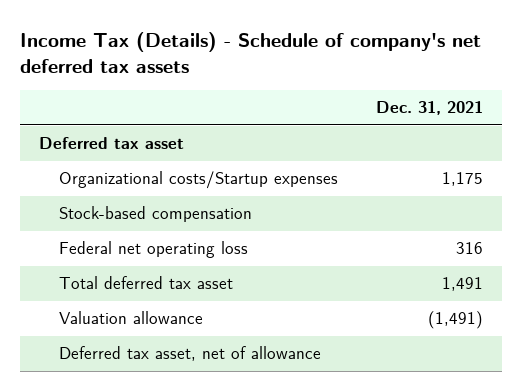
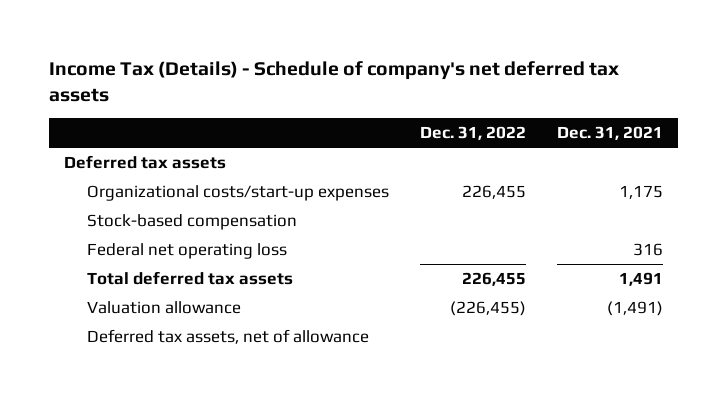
- | Dec. 31, 2021
+ | Dec. 31, 2022 | Dec. 31, 2021
- Deferred tax asset
- Organizational costs/Startup expenses | 1,175
+ Deferred tax assets
+ Organizational costs/start-up expenses | 226,455 | 1,175
- Total deferred tax asset | 1,491
+ Total deferred tax assets | 226,455 | 1,491
- Deferred tax asset, net of allowance
+ Deferred tax assets, net of allowance

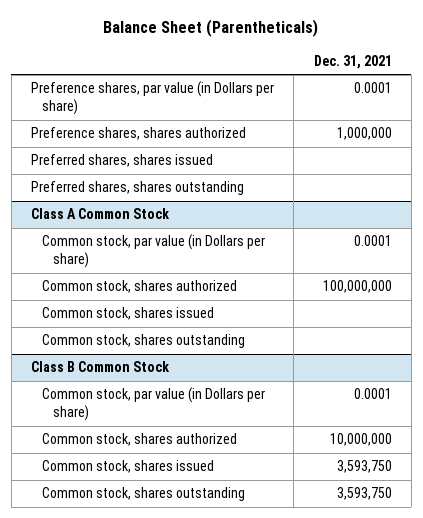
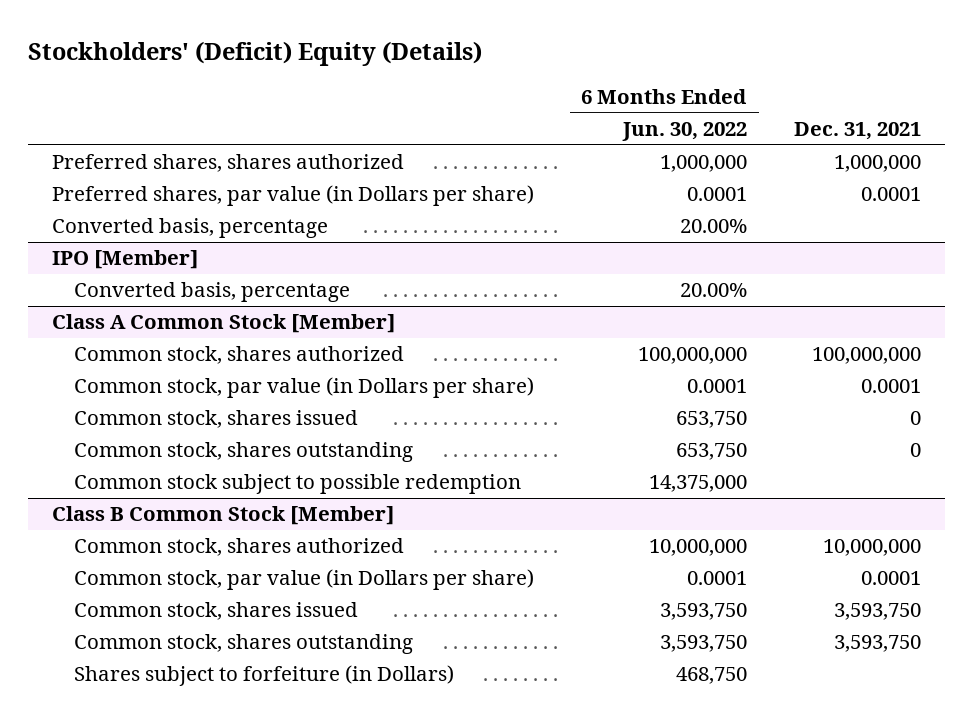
- Balance Sheet (Parentheticals)
+ Stockholders' (Deficit) Equity (Details)
- | Dec. 31, 2021
+ | 6 Months Ended Jun. 30, 2022 | Dec. 31, 2021
- Preference shares, par value (in Dollars per share) | 0.0001
- Preference shares, shares authorized | 1,000,000
- Preferred shares, shares issued
- Preferred shares, shares outstanding
- Class A Common Stock
- Common stock, par value (in Dollars per share) | 0.0001
+ Preferred shares, shares authorized | 1,000,000 | 1,000,000
+ Preferred shares, par value (in Dollars per share) | 0.0001 | 0.0001
+ Converted basis, percentage | 20.00% |
+ IPO [Member]
+ Converted basis, percentage | 20.00% |
+ Class A Common Stock [Member]
- Common stock, shares issued
- Common stock, shares outstanding
- Class B Common Stock
+ Common stock, shares issued | 653,750 | 0
+ Common stock, shares outstanding | 653,750 | 0
+ Common stock subject to possible redemption | 14,375,000 |
+ Class B Common Stock [Member]
+ Common stock, par value (in Dollars per share) | 0.0001 | 0.0001
+ Shares subject to forfeiture (in Dollars) | 468,750 |

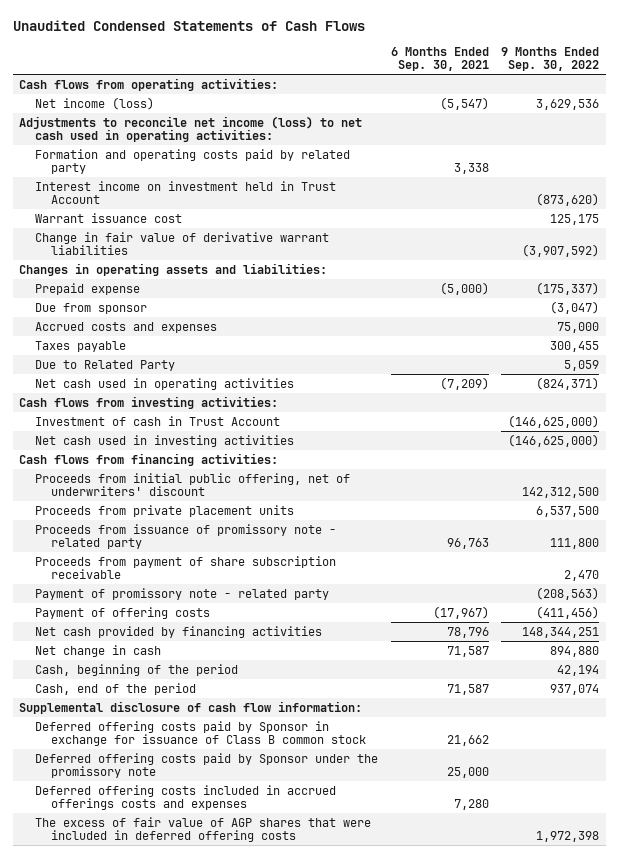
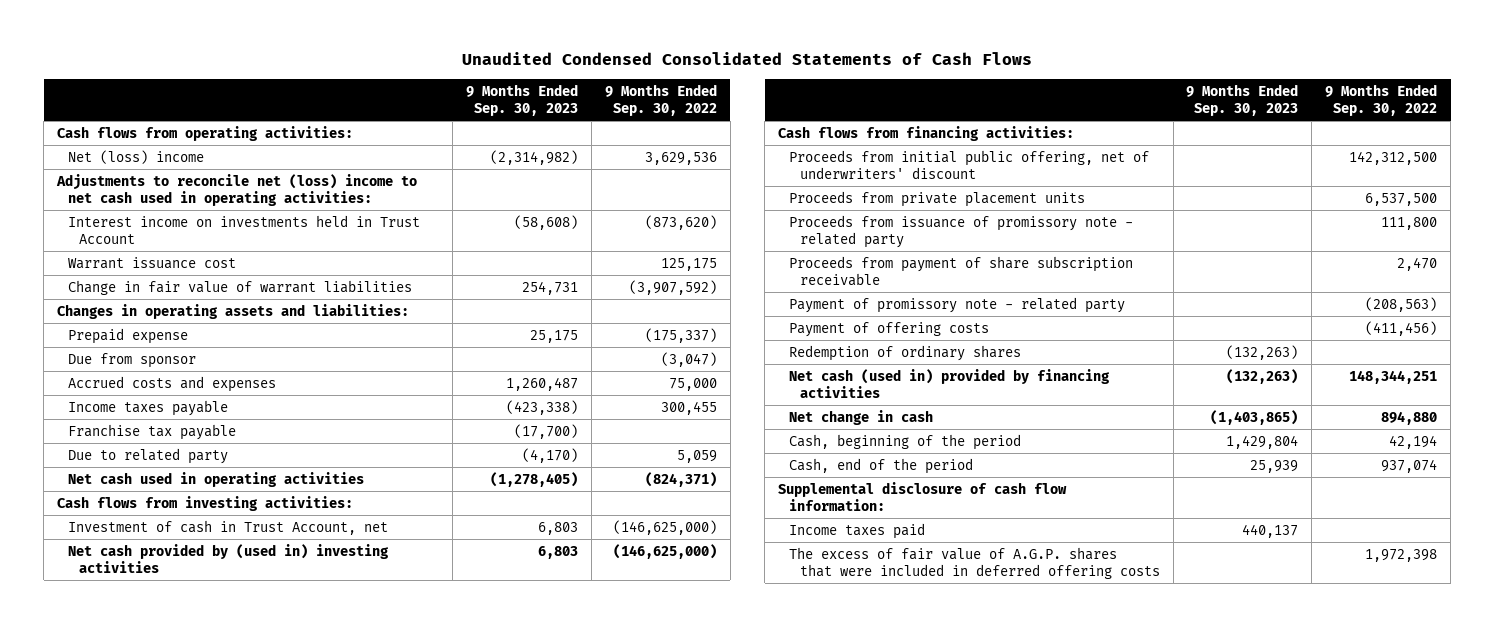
- Unaudited Condensed Statements of Cash Flows
+ Unaudited Condensed Consolidated Statements of Cash Flows
- | 6 Months Ended Sep. 30, 2021 | 9 Months Ended Sep. 30, 2022
+ | 9 Months Ended Sep. 30, 2023 | 9 Months Ended Sep. 30, 2022
- Net income (loss) | (5,547) | 3,629,536
- Adjustments to reconcile net income (loss) to net cash used in operating activities:
- Formation and operating costs paid by related party | 3,338 |
- Interest income on investment held in Trust Account | | (873,620)
+ Net (loss) income | (2,314,982) | 3,629,536
+ Adjustments to reconcile net (loss) income to net cash used in operating activities:
+ Interest income on investments held in Trust Account | (58,608) | (873,620)
- Change in fair value of derivative warrant liabilities | | (3,907,592)
+ Change in fair value of warrant liabilities | 254,731 | (3,907,592)
- Taxes payable | | 300,455
- Due to Related Party | | 5,059
+ Income taxes payable | (423,338) | 300,455
+ Franchise tax payable | (17,700) |
+ Due to related party | (4,170) | 5,059
- Investment of cash in Trust Account | | (146,625,000)
- Net cash used in investing activities | | (146,625,000)
+ Investment of cash in Trust Account, net | 6,803 | (146,625,000)
+ Net cash provided by (used in) investing activities | 6,803 | (146,625,000)
- Net cash provided by financing activities | 78,796 | 148,344,251
+ Redemption of ordinary shares | (132,263) |
+ Net cash (used in) provided by financing activities | (132,263) | 148,344,251
- Deferred offering costs paid by Sponsor in exchange for issuance of Class B common stock | 21,662 |
- Deferred offering costs paid by Sponsor under the promissory note | 25,000 |
- Deferred offering costs included in accrued offerings costs and expenses | 7,280 |
- The excess of fair value of AGP shares that were included in deferred offering costs | | 1,972,398
+ Income taxes paid | 440,137 |
+ The excess of fair value of A.G.P. shares that were included in deferred offering costs | | 1,972,398

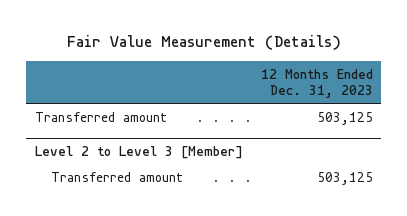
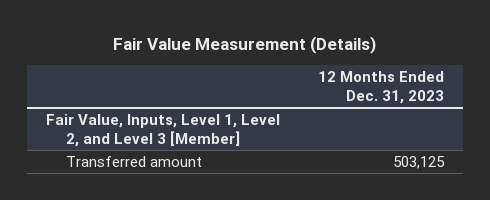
- Transferred amount | 503,125
- Level 2 to Level 3 [Member]
+ Fair Value, Inputs, Level 1, Level 2, and Level 3 [Member]

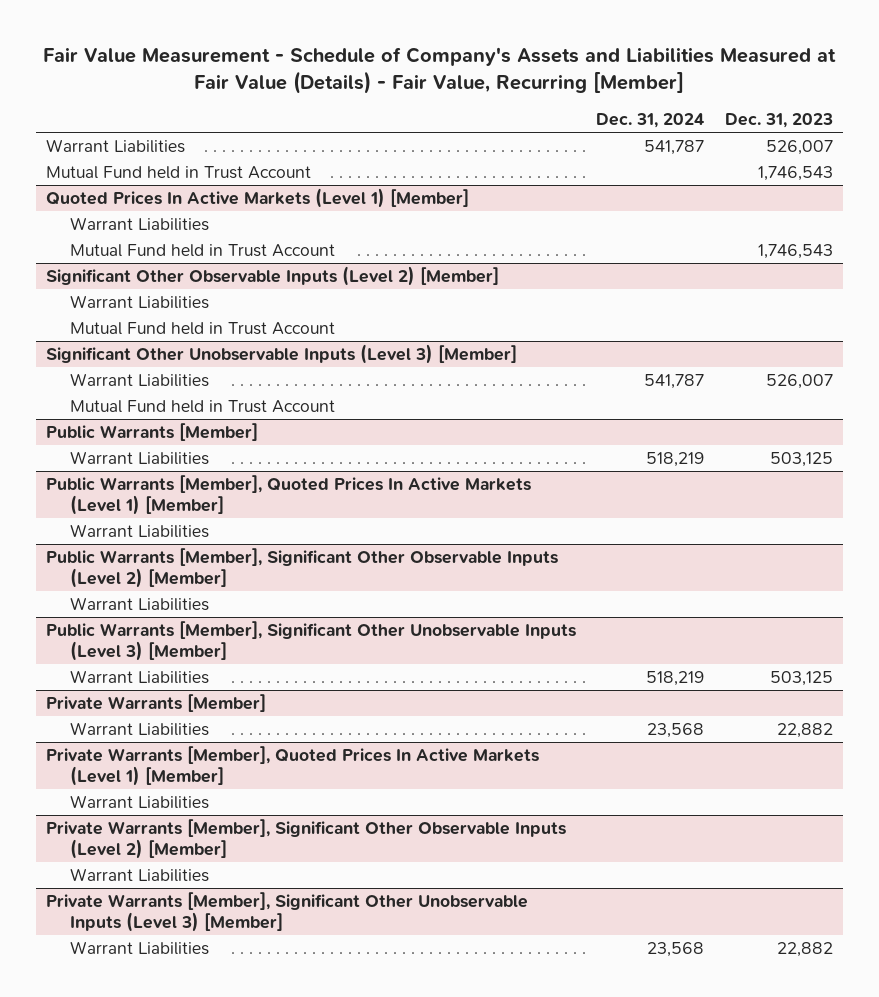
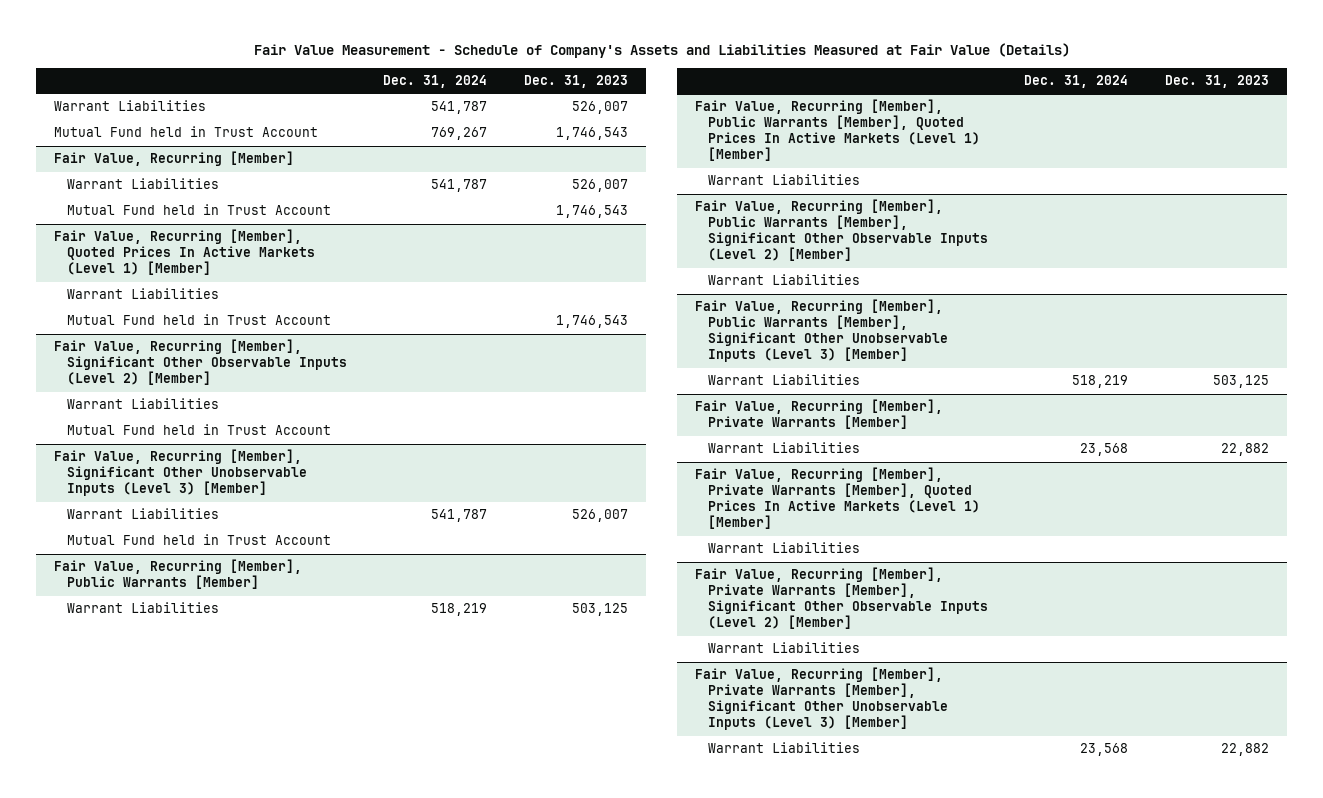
- Fair Value Measurement - Schedule of Company's Assets and Liabilities Measured at Fair Value (Details) - Fair Value, Recurring [Member]
+ Fair Value Measurement - Schedule of Company's Assets and Liabilities Measured at Fair Value (Details)
+ Mutual Fund held in Trust Account | 769,267 | 1,746,543
+ Fair Value, Recurring [Member]
+ Warrant Liabilities | 541,787 | 526,007
- Quoted Prices In Active Markets (Level 1) [Member]
+ Fair Value, Recurring [Member], Quoted Prices In Active Markets (Level 1) [Member]
- Significant Other Observable Inputs (Level 2) [Member]
+ Fair Value, Recurring [Member], Significant Other Observable Inputs (Level 2) [Member]
- Significant Other Unobservable Inputs (Level 3) [Member]
+ Fair Value, Recurring [Member], Significant Other Unobservable Inputs (Level 3) [Member]
- Public Warrants [Member]
+ Fair Value, Recurring [Member], Public Warrants [Member]
- Public Warrants [Member], Quoted Prices In Active Markets (Level 1) [Member]
+ Fair Value, Recurring [Member], Public Warrants [Member], Quoted Prices In Active Markets (Level 1) [Member]
- Public Warrants [Member], Significant Other Observable Inputs (Level 2) [Member]
+ Fair Value, Recurring [Member], Public Warrants [Member], Significant Other Observable Inputs (Level 2) [Member]
- Public Warrants [Member], Significant Other Unobservable Inputs (Level 3) [Member]
+ Fair Value, Recurring [Member], Public Warrants [Member], Significant Other Unobservable Inputs (Level 3) [Member]
- Private Warrants [Member]
+ Fair Value, Recurring [Member], Private Warrants [Member]
- Private Warrants [Member], Quoted Prices In Active Markets (Level 1) [Member]
+ Fair Value, Recurring [Member], Private Warrants [Member], Quoted Prices In Active Markets (Level 1) [Member]
- Private Warrants [Member], Significant Other Observable Inputs (Level 2) [Member]
+ Fair Value, Recurring [Member], Private Warrants [Member], Significant Other Observable Inputs (Level 2) [Member]
- Private Warrants [Member], Significant Other Unobservable Inputs (Level 3) [Member]
+ Fair Value, Recurring [Member], Private Warrants [Member], Significant Other Unobservable Inputs (Level 3) [Member]

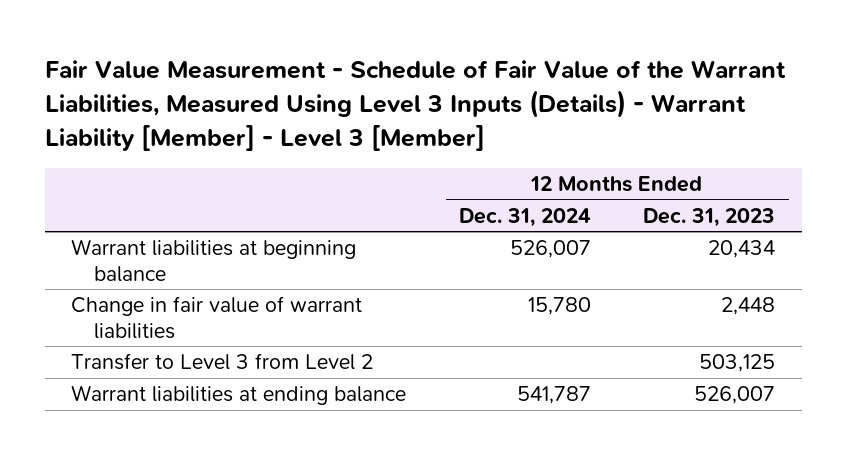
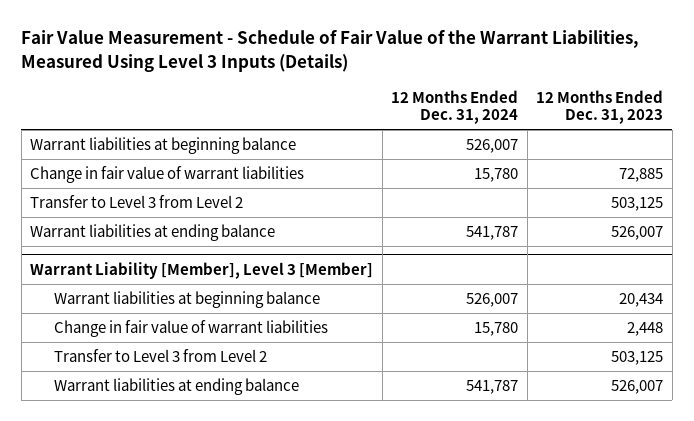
- Fair Value Measurement - Schedule of Fair Value of the Warrant Liabilities, Measured Using Level 3 Inputs (Details) - Warrant Liability [Member] - Level 3 [Member]
+ Fair Value Measurement - Schedule of Fair Value of the Warrant Liabilities, Measured Using Level 3 Inputs (Details)
+ Warrant liabilities at beginning balance | 526,007 |
+ Change in fair value of warrant liabilities | 15,780 | 72,885
+ Transfer to Level 3 from Level 2 | | 503,125
+ Warrant liabilities at ending balance | 541,787 | 526,007
+ Warrant Liability [Member], Level 3 [Member]

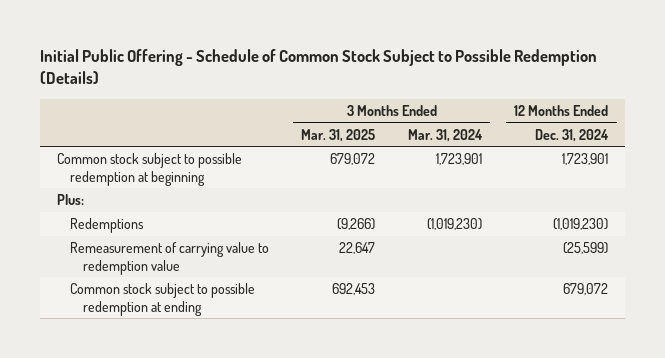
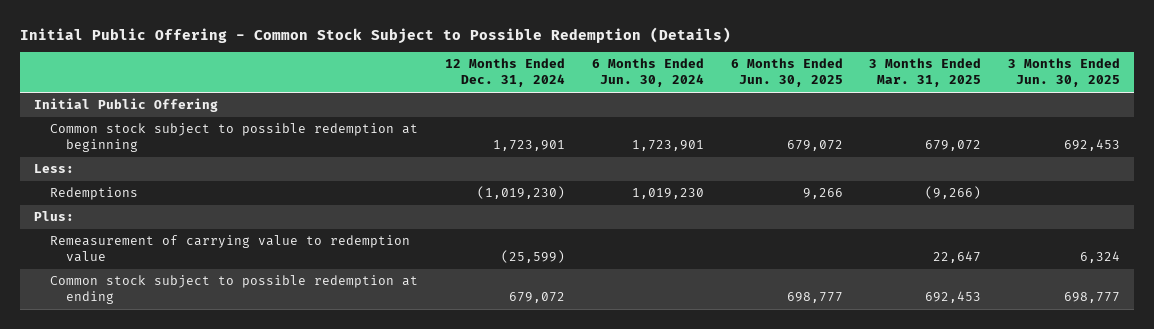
- Initial Public Offering - Schedule of Common Stock Subject to Possible Redemption (Details)
+ Initial Public Offering - Common Stock Subject to Possible Redemption (Details)
- | 3 Months Ended Mar. 31, 2025 | 3 Months Ended Mar. 31, 2024 | 12 Months Ended Dec. 31, 2024
+ | 12 Months Ended Dec. 31, 2024 | 6 Months Ended Jun. 30, 2024 | 6 Months Ended Jun. 30, 2025 | 3 Months Ended Mar. 31, 2025 | 3 Months Ended Jun. 30, 2025
+ Initial Public Offering
+ Less:
moved down: Plus:

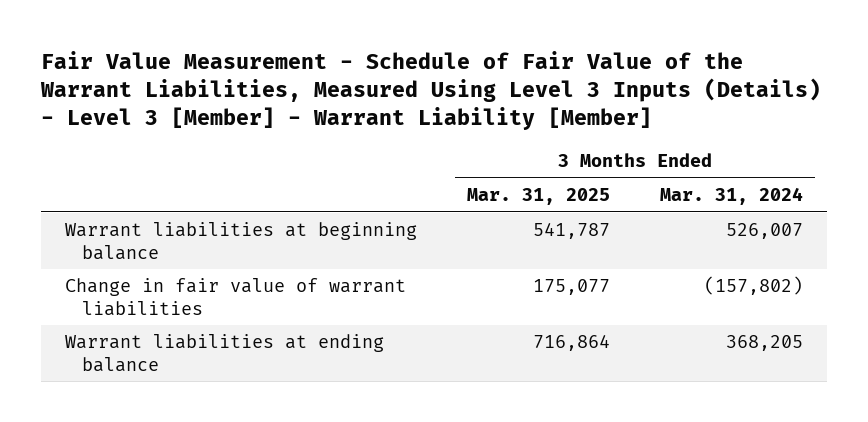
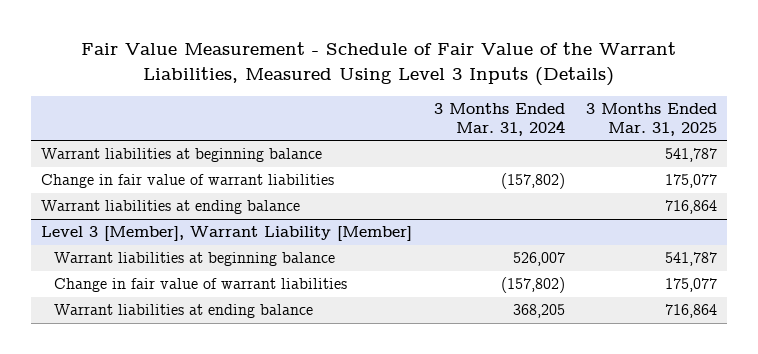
- Fair Value Measurement - Schedule of Fair Value of the Warrant Liabilities, Measured Using Level 3 Inputs (Details) - Level 3 [Member] - Warrant Liability [Member]
+ Fair Value Measurement - Schedule of Fair Value of the Warrant Liabilities, Measured Using Level 3 Inputs (Details)
- | 3 Months Ended Mar. 31, 2025 | 3 Months Ended Mar. 31, 2024
+ | 3 Months Ended Mar. 31, 2024 | 3 Months Ended Mar. 31, 2025
+ Warrant liabilities at beginning balance | | 541,787
+ Change in fair value of warrant liabilities | (157,802) | 175,077
+ Warrant liabilities at ending balance | | 716,864
+ Level 3 [Member], Warrant Liability [Member]

